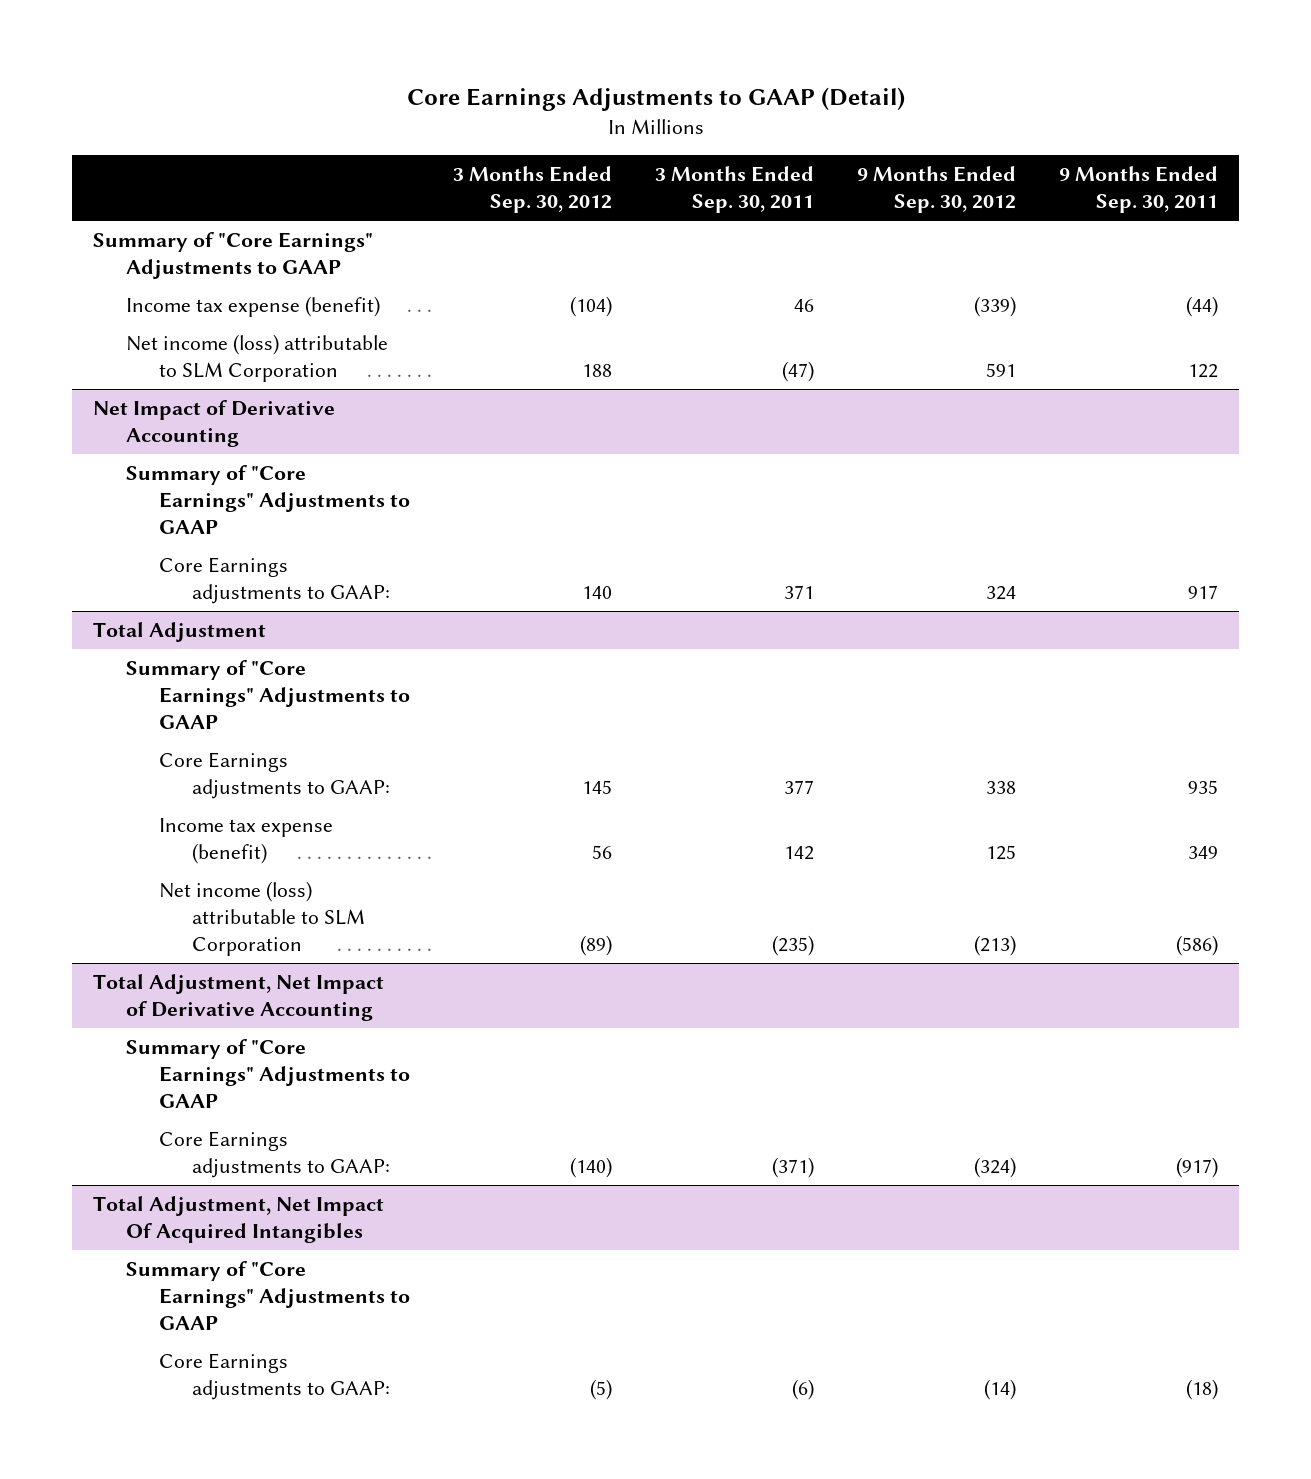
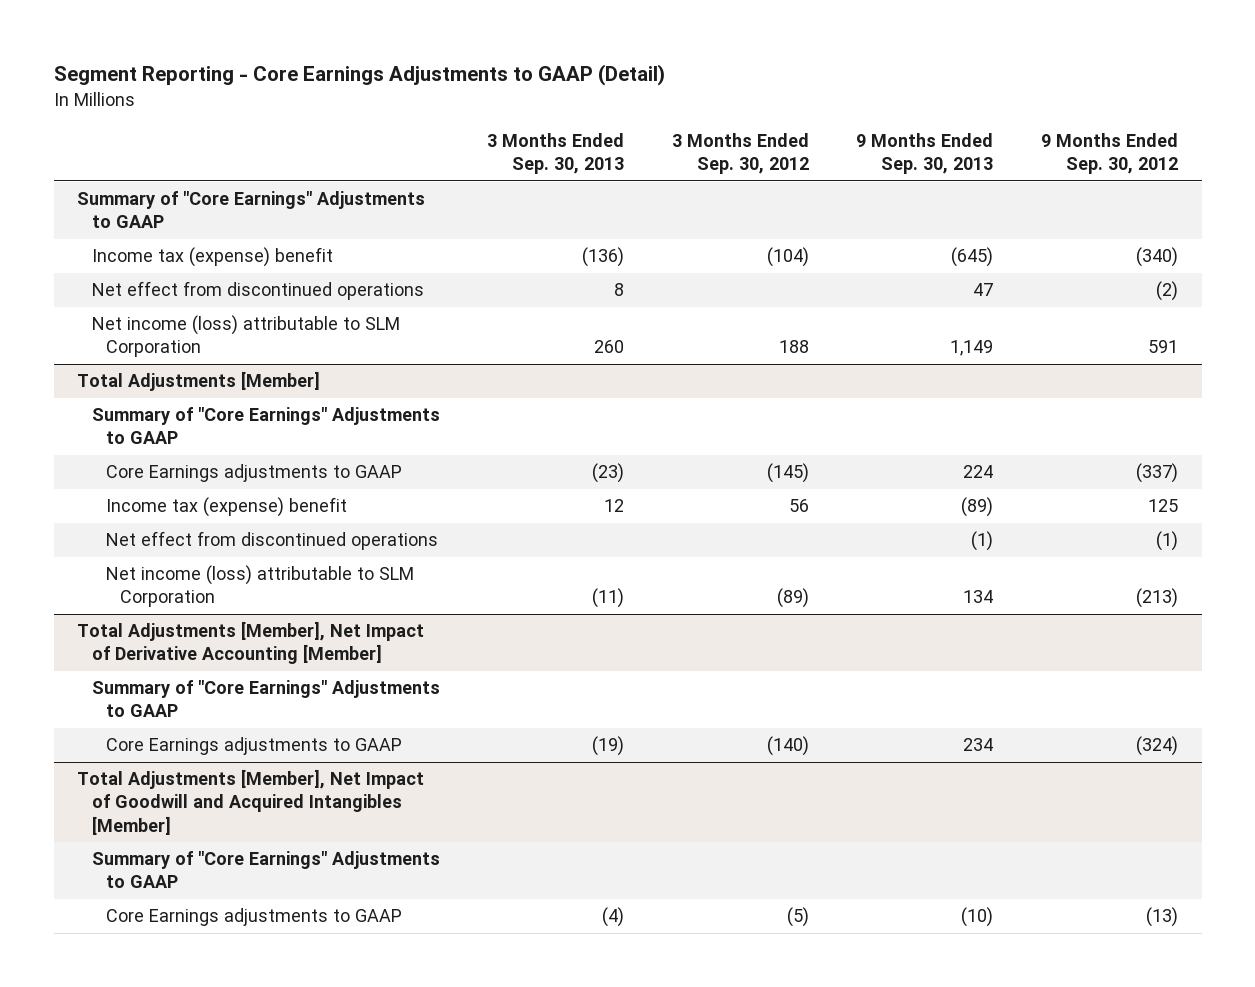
- Core Earnings Adjustments to GAAP (Detail)
+ Segment Reporting - Core Earnings Adjustments to GAAP (Detail)
- | 3 Months Ended Sep. 30, 2012 | 3 Months Ended Sep. 30, 2011 | 9 Months Ended Sep. 30, 2012 | 9 Months Ended Sep. 30, 2011
+ | 3 Months Ended Sep. 30, 2013 | 3 Months Ended Sep. 30, 2012 | 9 Months Ended Sep. 30, 2013 | 9 Months Ended Sep. 30, 2012
- Income tax expense (benefit) | (104) | 46 | (339) | (44)
+ Income tax (expense) benefit | (136) | (104) | (645) | (340)
+ Net effect from discontinued operations | 8 | | 47 | (2)
- Net Impact of Derivative Accounting
- Summary of "Core Earnings" Adjustments to GAAP
- Core Earnings adjustments to GAAP: | 140 | 371 | 324 | 917
- Total Adjustment
+ Total Adjustments [Member]
- Core Earnings adjustments to GAAP: | 145 | 377 | 338 | 935
- Income tax expense (benefit) | 56 | 142 | 125 | 349
+ Core Earnings adjustments to GAAP | (23) | (145) | 224 | (337)
+ Income tax (expense) benefit | 12 | 56 | (89) | 125
+ Net effect from discontinued operations | | | (1) | (1)
- Total Adjustment, Net Impact of Derivative Accounting
+ Total Adjustments [Member], Net Impact of Derivative Accounting [Member]
- Core Earnings adjustments to GAAP: | (140) | (371) | (324) | (917)
- Total Adjustment, Net Impact Of Acquired Intangibles
+ Core Earnings adjustments to GAAP | (19) | (140) | 234 | (324)
+ Total Adjustments [Member], Net Impact of Goodwill and Acquired Intangibles [Member]
- Core Earnings adjustments to GAAP: | (5) | (6) | (14) | (18)
+ Core Earnings adjustments to GAAP | (4) | (5) | (10) | (13)

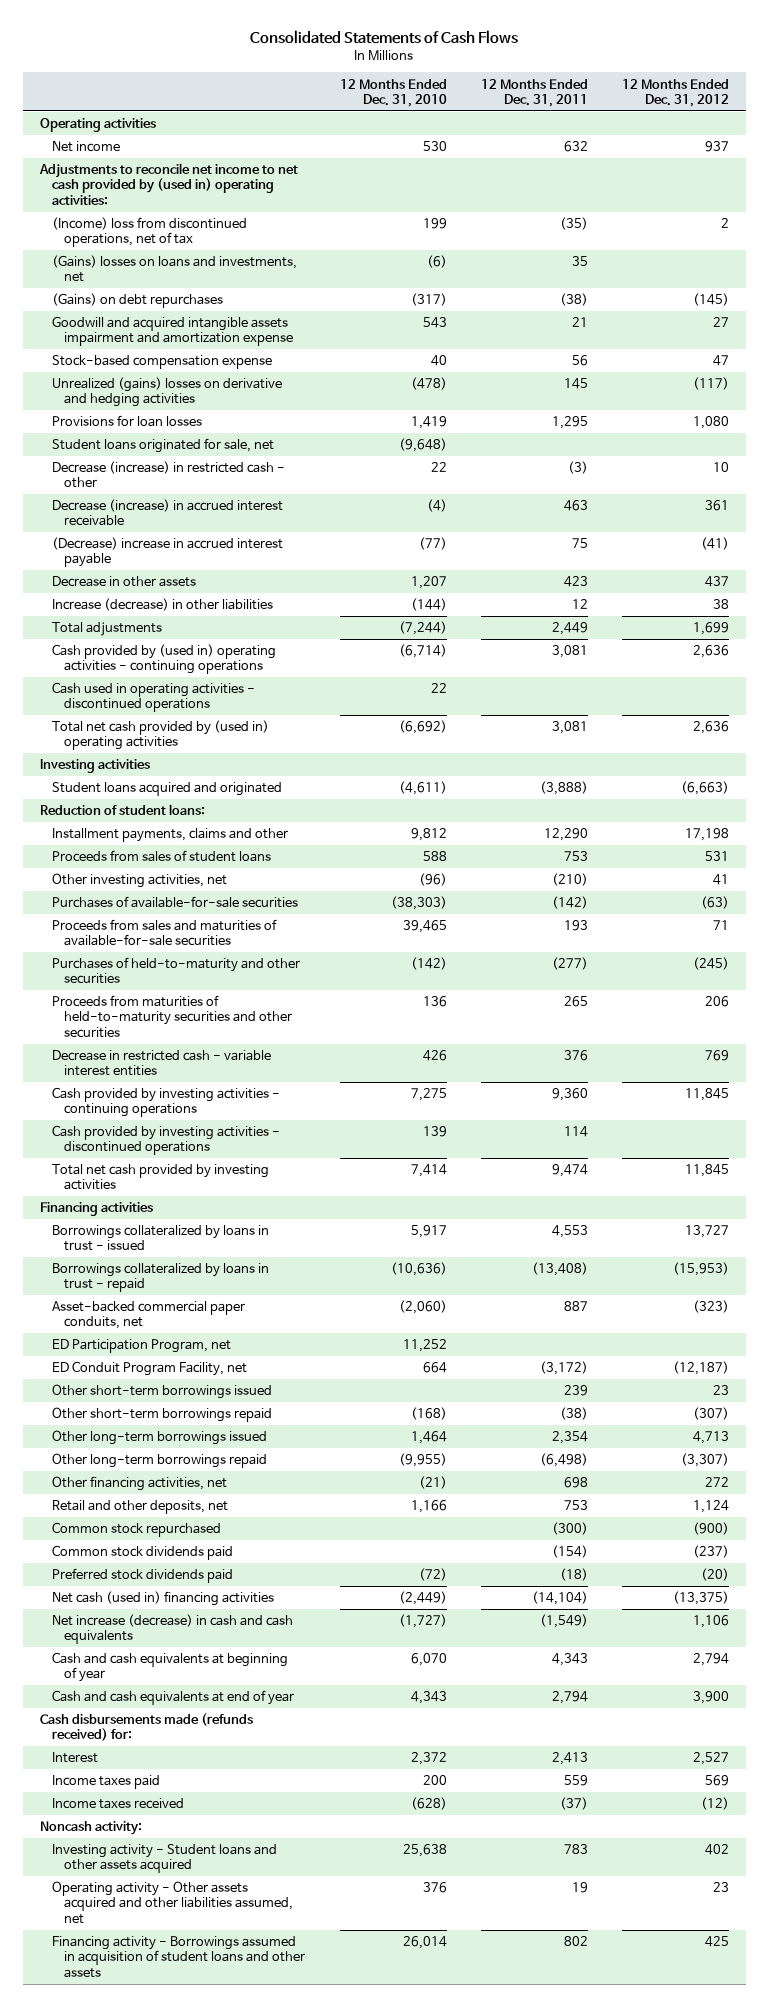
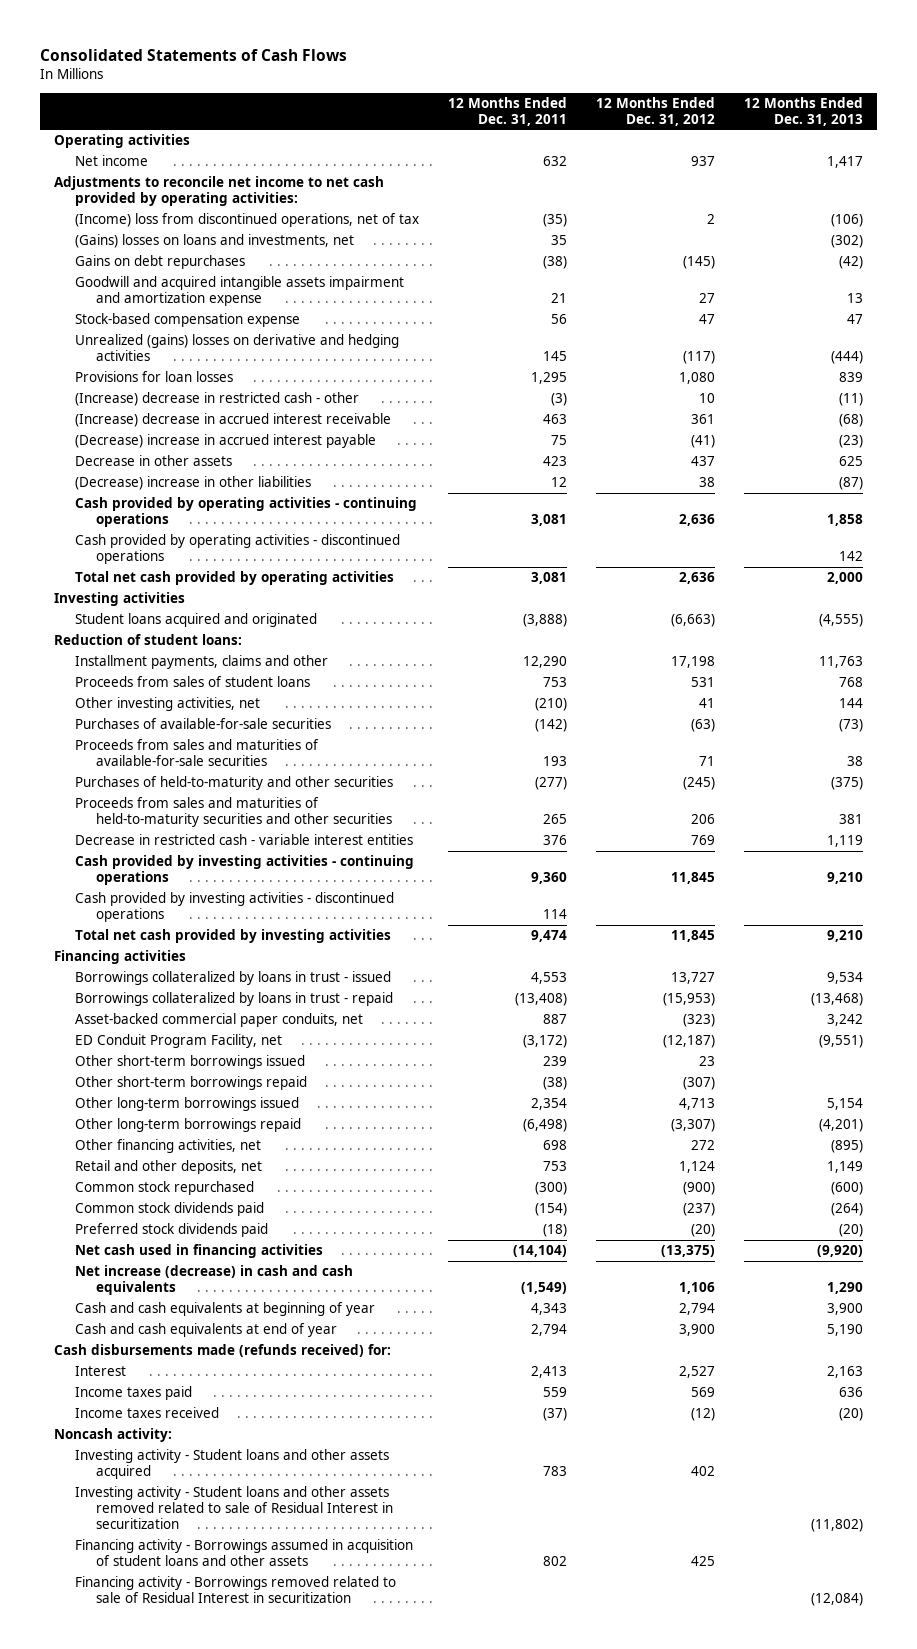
- | 12 Months Ended Dec. 31, 2010 | 12 Months Ended Dec. 31, 2011 | 12 Months Ended Dec. 31, 2012
+ | 12 Months Ended Dec. 31, 2011 | 12 Months Ended Dec. 31, 2012 | 12 Months Ended Dec. 31, 2013
- Adjustments to reconcile net income to net cash provided by (used in) operating activities:
+ Adjustments to reconcile net income to net cash provided by operating activities:
- (Gains) on debt repurchases | (317) | (38) | (145)
+ Gains on debt repurchases | (38) | (145) | (42)
- Student loans originated for sale, net | (9,648) | |
- Decrease (increase) in restricted cash - other | 22 | (3) | 10
- Decrease (increase) in accrued interest receivable | (4) | 463 | 361
+ (Increase) decrease in restricted cash - other | (3) | 10 | (11)
+ (Increase) decrease in accrued interest receivable | 463 | 361 | (68)
- Increase (decrease) in other liabilities | (144) | 12 | 38
- Total adjustments | (7,244) | 2,449 | 1,699
- Cash provided by (used in) operating activities - continuing operations | (6,714) | 3,081 | 2,636
- Cash used in operating activities - discontinued operations | 22 | |
- Total net cash provided by (used in) operating activities | (6,692) | 3,081 | 2,636
+ (Decrease) increase in other liabilities | 12 | 38 | (87)
+ Cash provided by operating activities - continuing operations | 3,081 | 2,636 | 1,858
+ Cash provided by operating activities - discontinued operations | | | 142
+ Total net cash provided by operating activities | 3,081 | 2,636 | 2,000
- Proceeds from maturities of held-to-maturity securities and other securities | 136 | 265 | 206
+ Proceeds from sales and maturities of held-to-maturity securities and other securities | 265 | 206 | 381
- ED Participation Program, net | 11,252 | |
- Net cash (used in) financing activities | (2,449) | (14,104) | (13,375)
+ Net cash used in financing activities | (14,104) | (13,375) | (9,920)
- Operating activity - Other assets acquired and other liabilities assumed, net | 376 | 19 | 23
+ Investing activity - Student loans and other assets removed related to sale of Residual Interest in securitization | | | (11,802)
+ Financing activity - Borrowings removed related to sale of Residual Interest in securitization | | | (12,084)

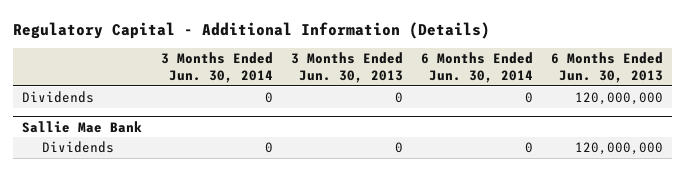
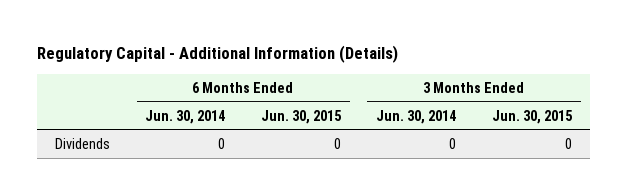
- | 3 Months Ended Jun. 30, 2014 | 3 Months Ended Jun. 30, 2013 | 6 Months Ended Jun. 30, 2014 | 6 Months Ended Jun. 30, 2013
+ | 6 Months Ended Jun. 30, 2014 | 6 Months Ended Jun. 30, 2015 | 3 Months Ended Jun. 30, 2014 | 3 Months Ended Jun. 30, 2015
- Sallie Mae Bank
- Dividends | 0 | 0 | 0 | 120,000,000

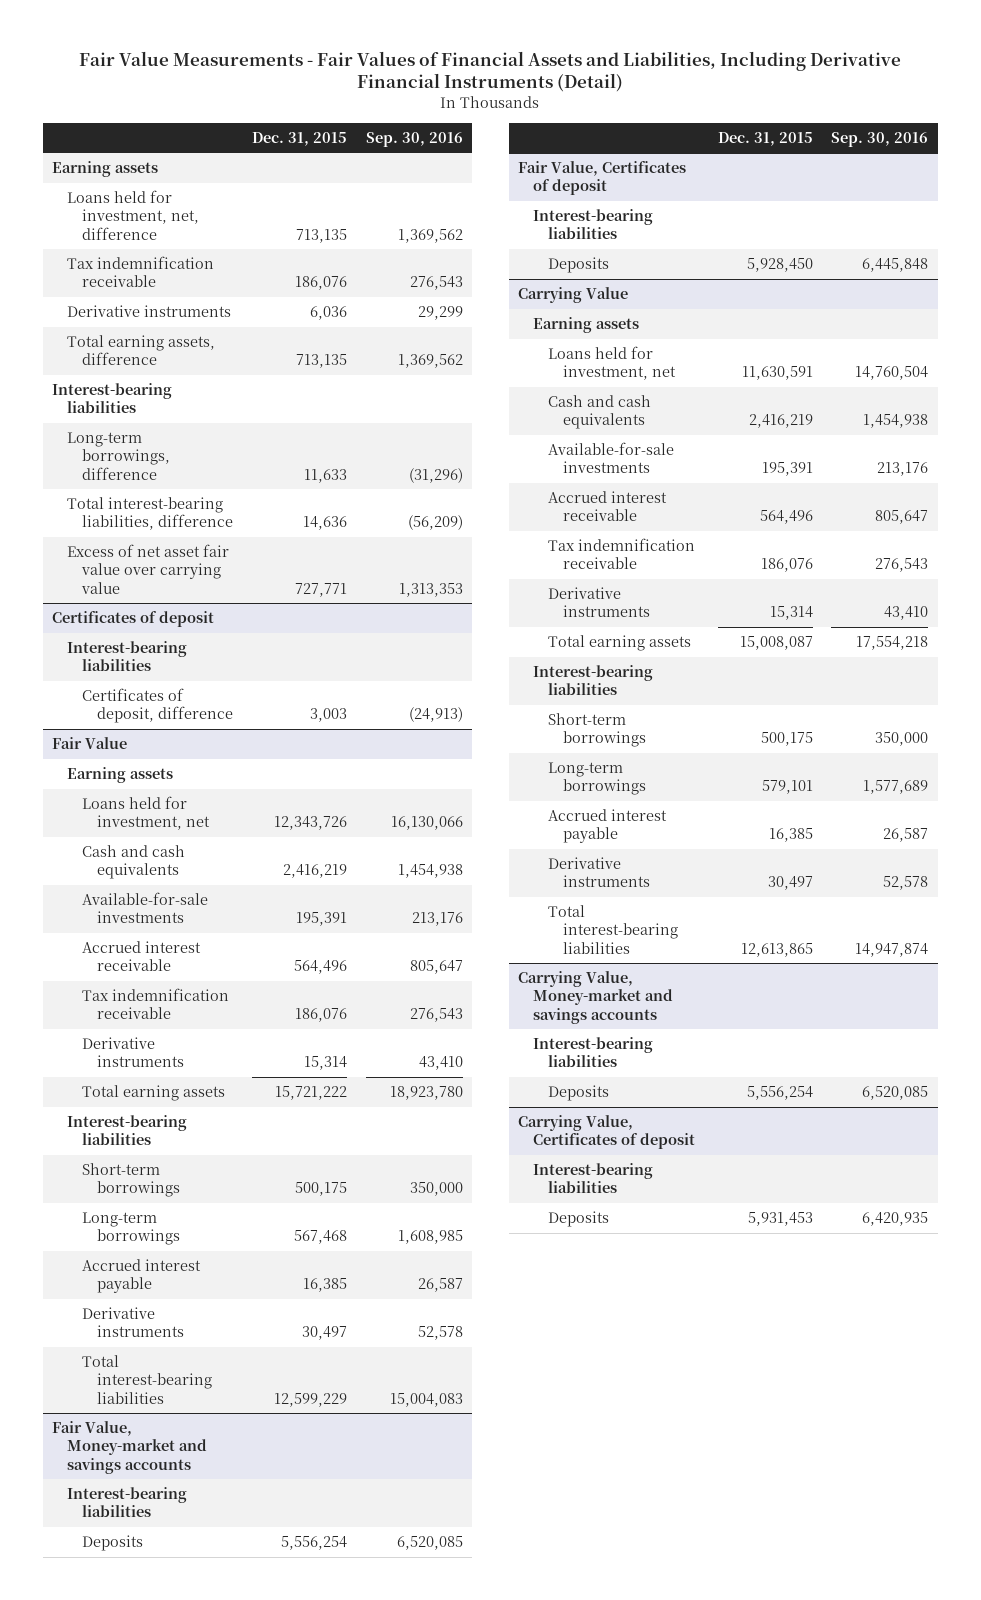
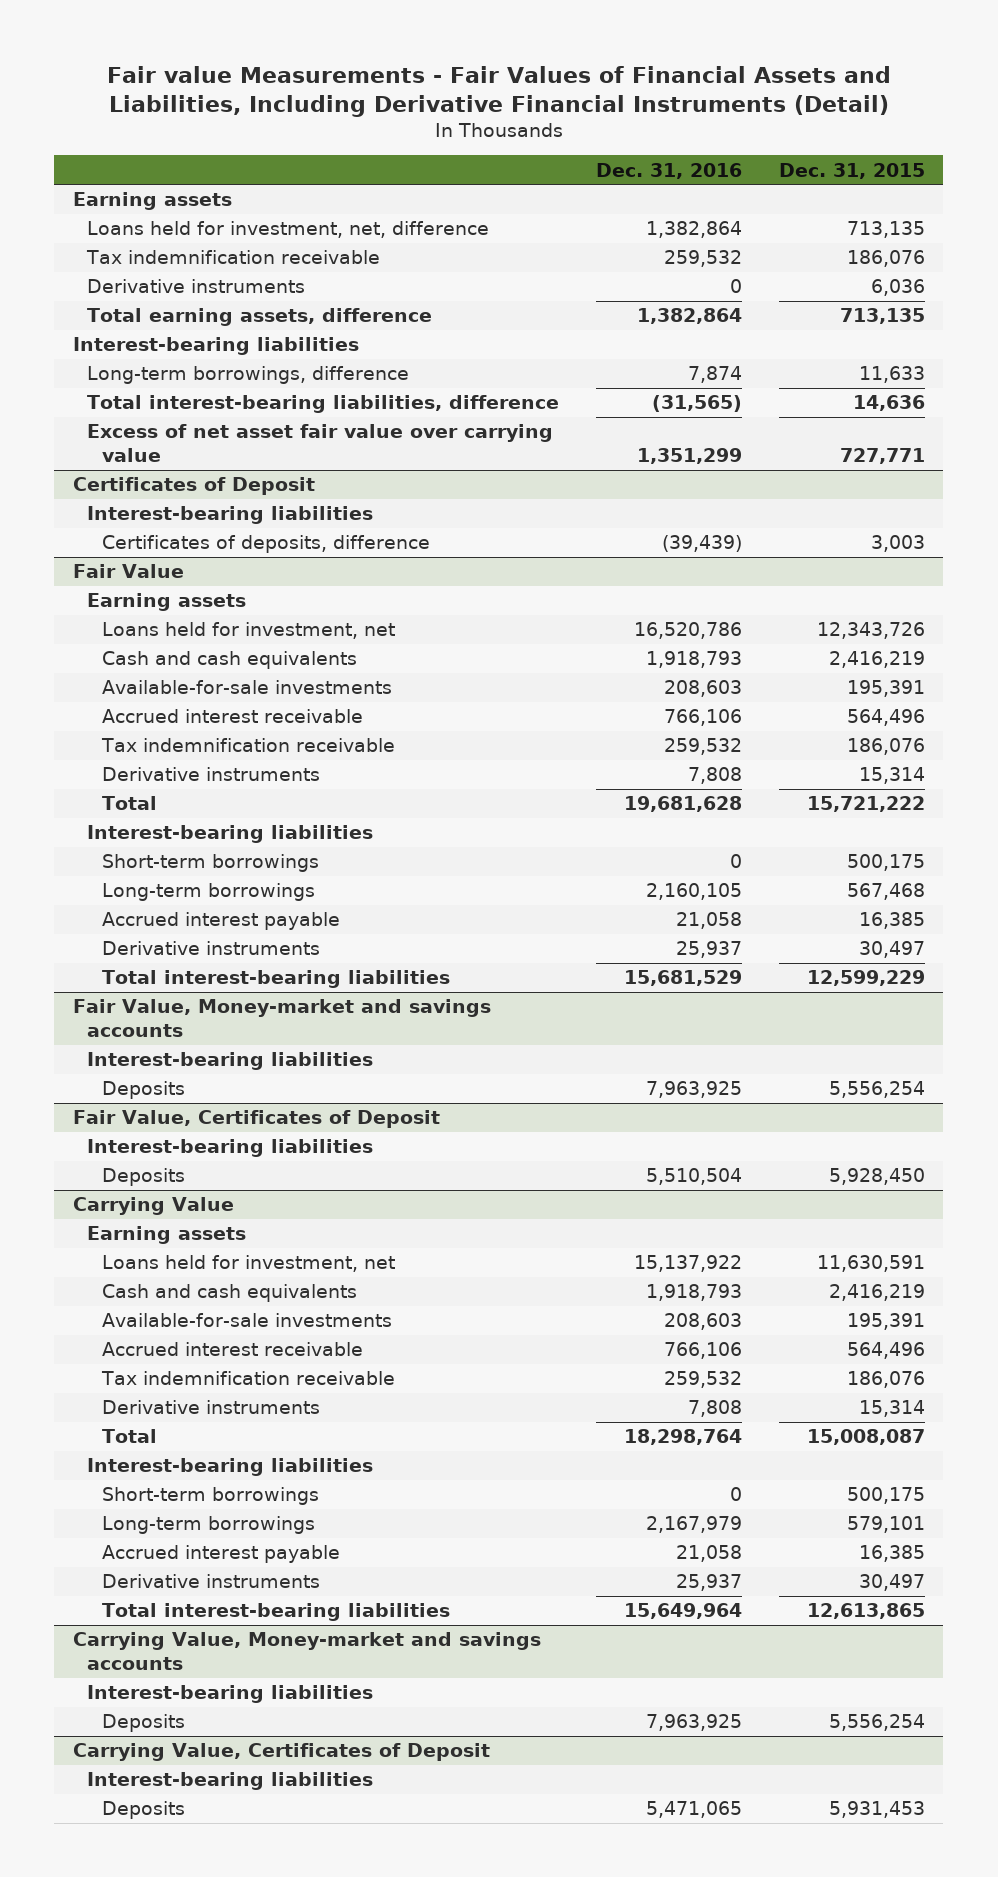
- Fair Value Measurements - Fair Values of Financial Assets and Liabilities, Including Derivative Financial Instruments (Detail)
+ Fair value Measurements - Fair Values of Financial Assets and Liabilities, Including Derivative Financial Instruments (Detail)
- | Dec. 31, 2015 | Sep. 30, 2016
+ | Dec. 31, 2016 | Dec. 31, 2015
- Certificates of deposit
+ Certificates of Deposit
- Certificates of deposit, difference | 3,003 | (24,913)
+ Certificates of deposits, difference | (39,439) | 3,003
@ Fair Value
- Total earning assets | 15,721,222 | 18,923,780
+ Total | 19,681,628 | 15,721,222
- Fair Value, Certificates of deposit
+ Fair Value, Certificates of Deposit
@ Carrying Value
- Total earning assets | 15,008,087 | 17,554,218
+ Total | 18,298,764 | 15,008,087
- Carrying Value, Certificates of deposit
+ Carrying Value, Certificates of Deposit

